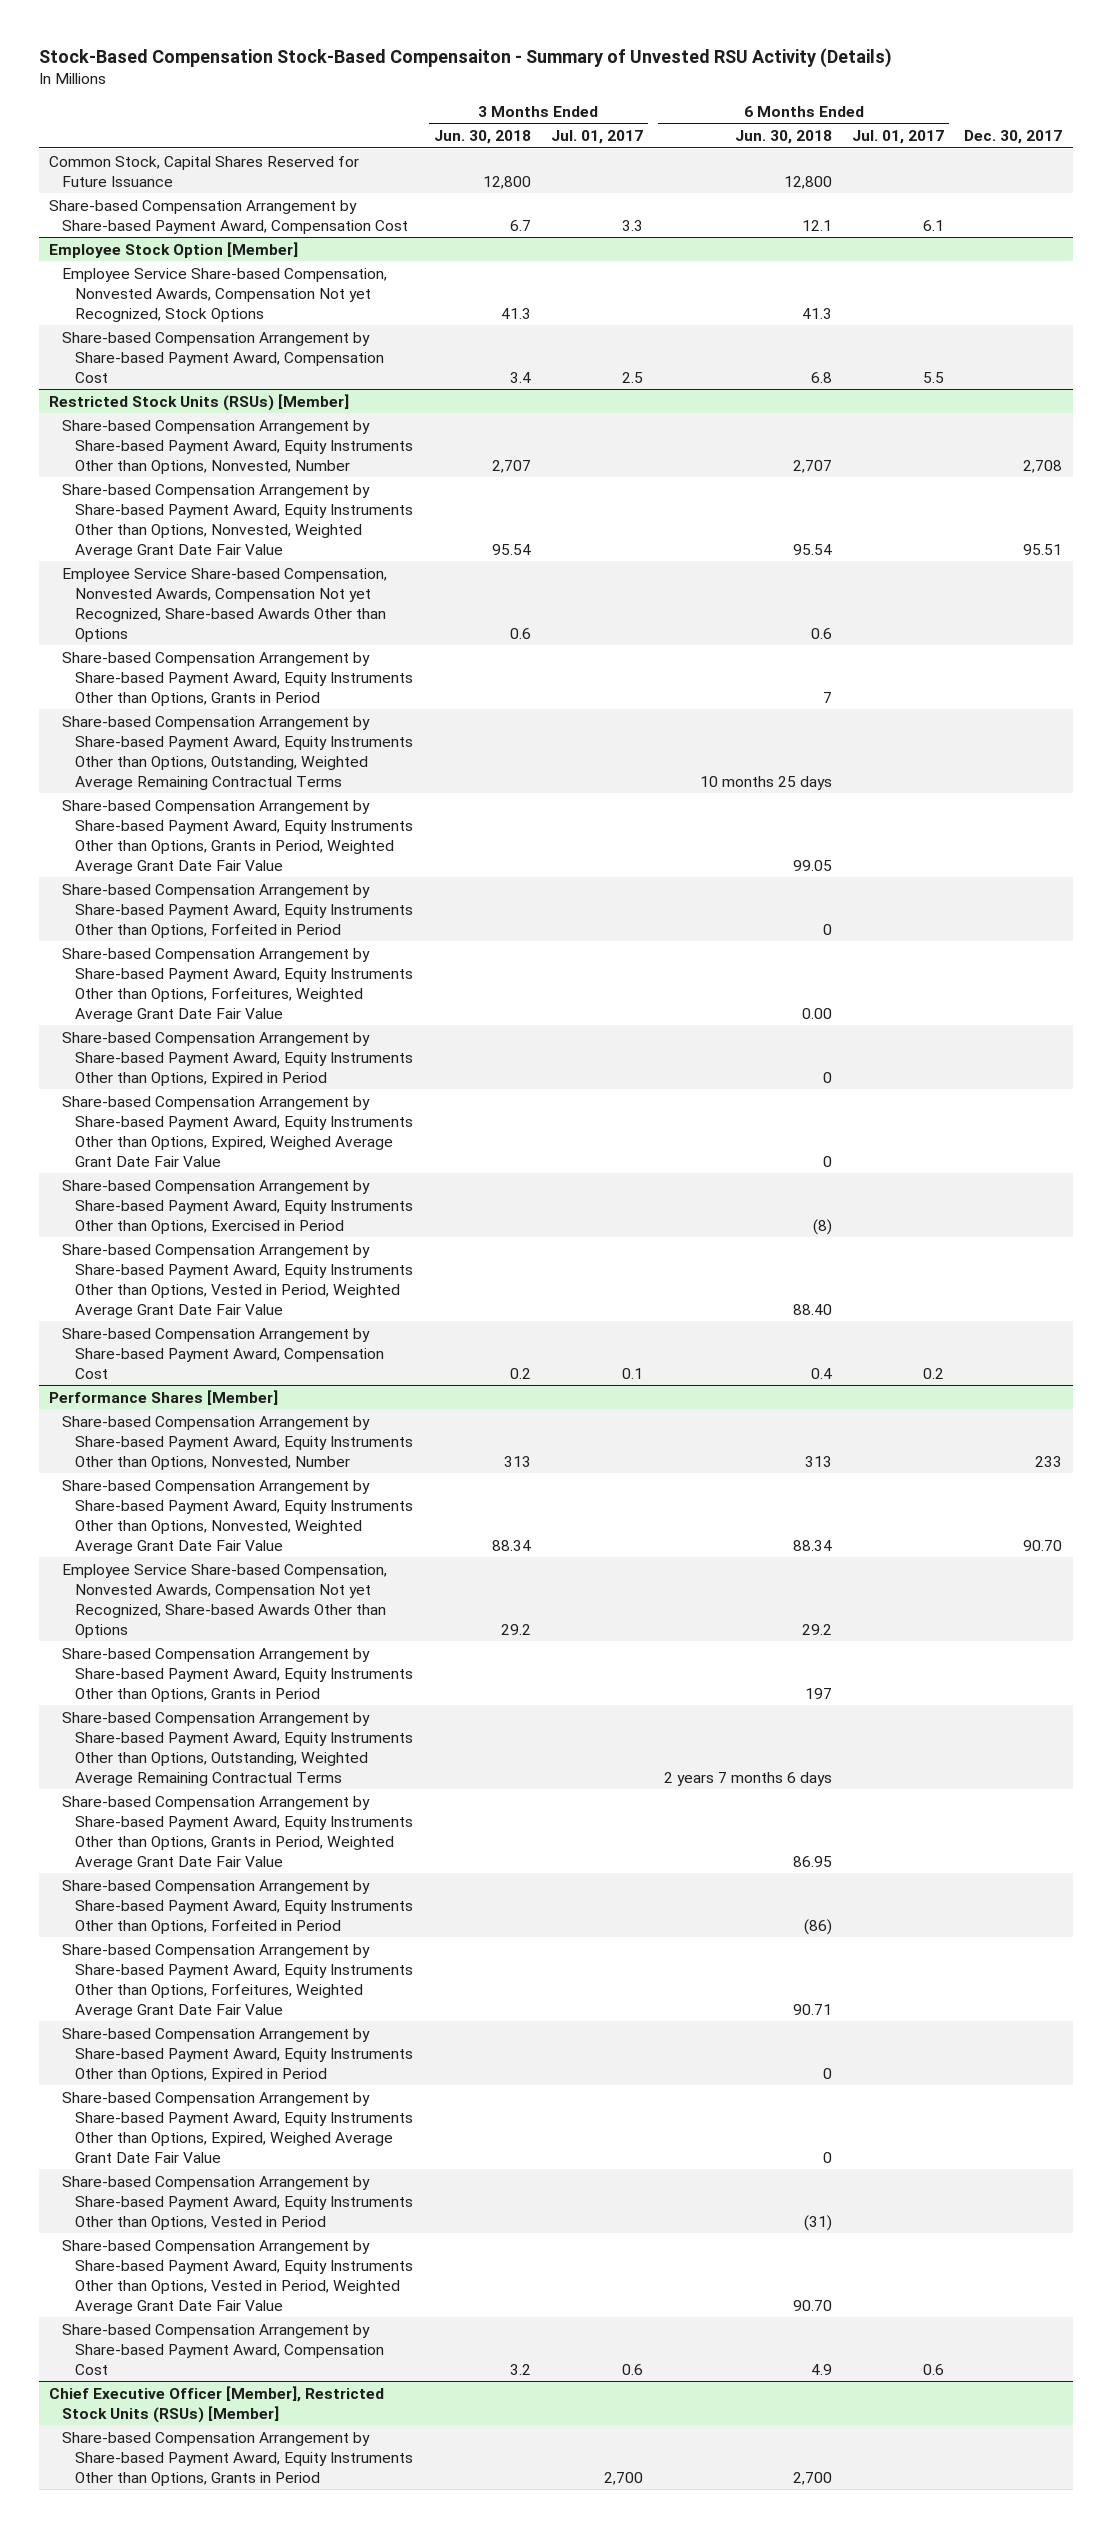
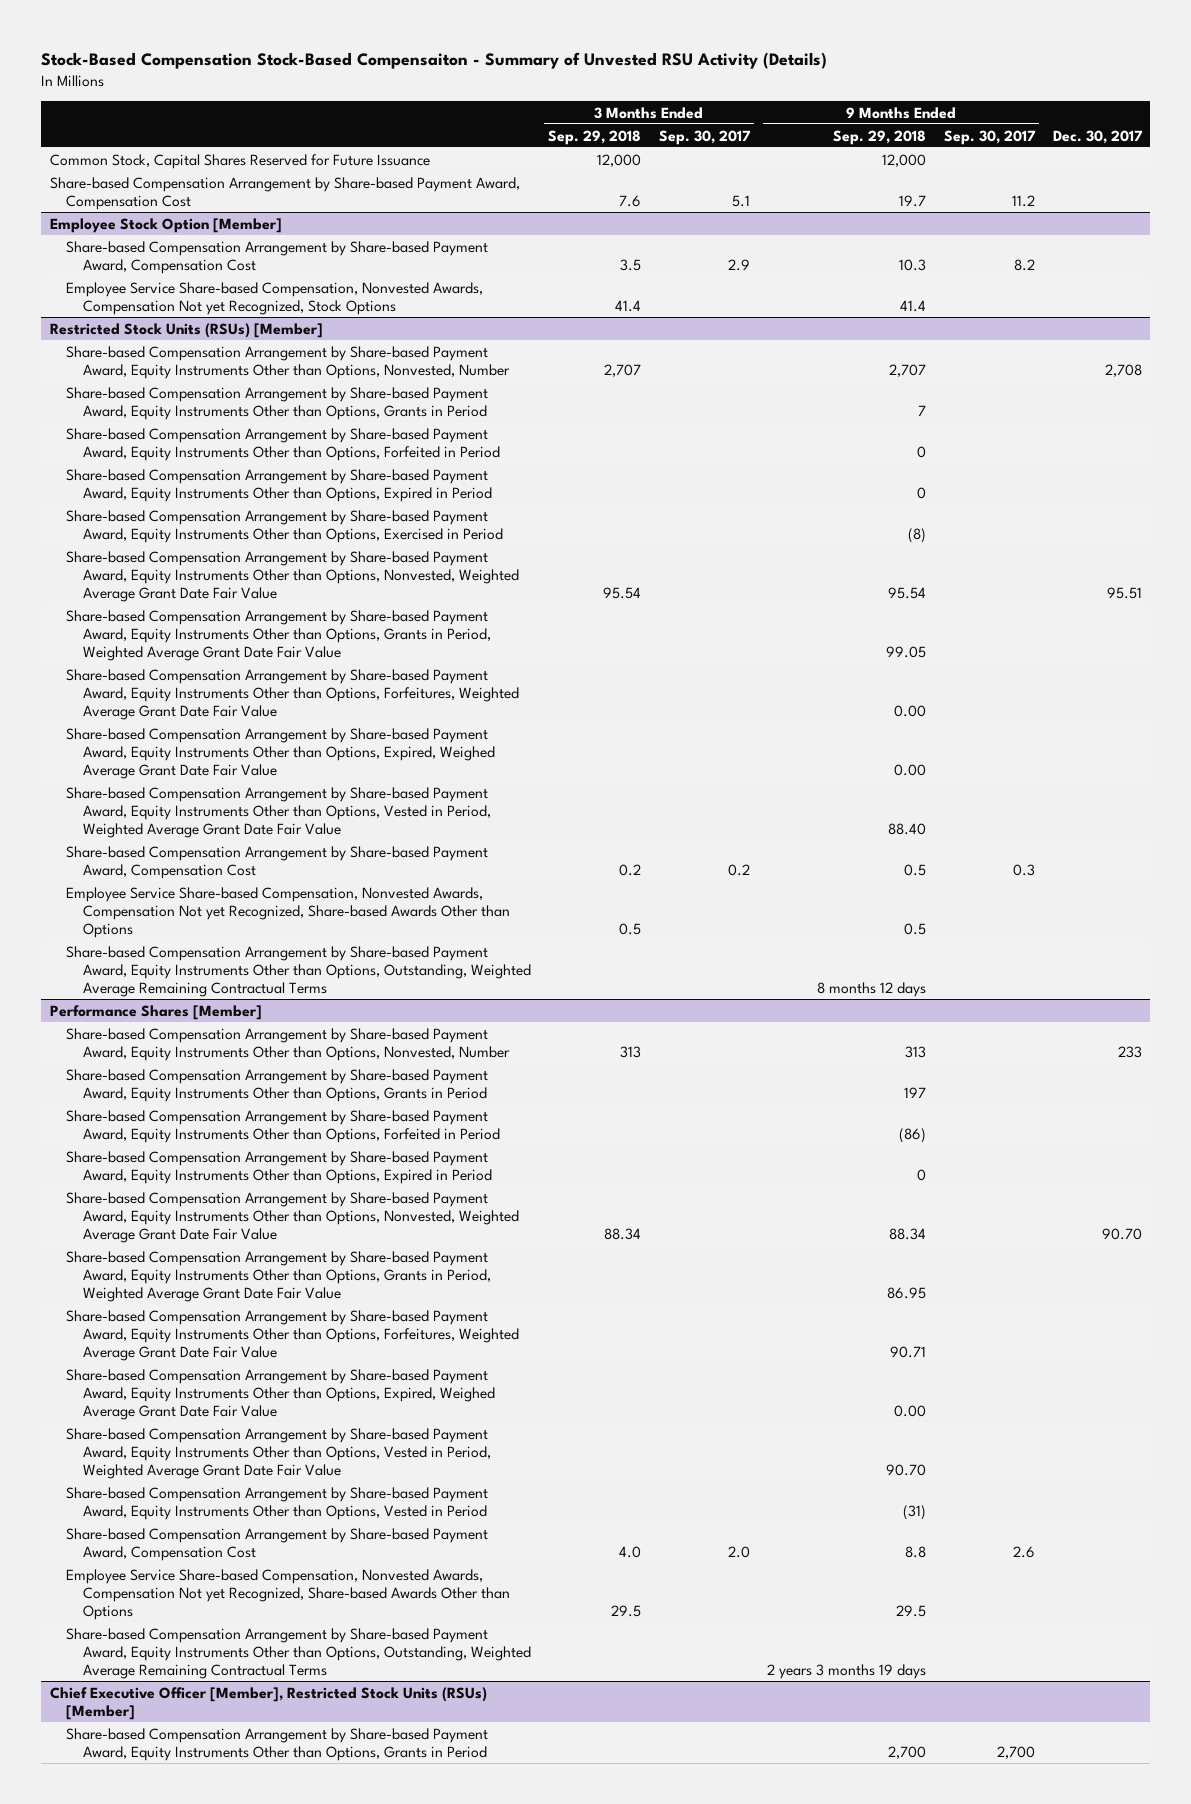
- | 3 Months Ended Jun. 30, 2018 | 3 Months Ended Jul. 01, 2017 | 6 Months Ended Jun. 30, 2018 | 6 Months Ended Jul. 01, 2017 | Dec. 30, 2017
+ | 3 Months Ended Sep. 29, 2018 | 3 Months Ended Sep. 30, 2017 | 9 Months Ended Sep. 29, 2018 | 9 Months Ended Sep. 30, 2017 | Dec. 30, 2017
@ Employee Stock Option [Member]
moved down: Employee Service Share-based Compensation, Nonvested Awards, Compensation Not yet Recognized, Stock Options | 41.4 | | 41.4 | |
@ Restricted Stock Units (RSUs) [Member]
moved down: Share-based Compensation Arrangement by Share-based Payment Award, Equity Instruments Other than Options, Nonvested, Weighted Average Grant Date Fair Value | 95.54 | | 95.54 | | 95.51
moved down: Share-based Compensation Arrangement by Share-based Payment Award, Equity Instruments Other than Options, Grants in Period, Weighted Average Grant Date Fair Value | | | 99.05 | |
moved down: Share-based Compensation Arrangement by Share-based Payment Award, Equity Instruments Other than Options, Forfeitures, Weighted Average Grant Date Fair Value | | | 0.00 | |
moved down: Share-based Compensation Arrangement by Share-based Payment Award, Equity Instruments Other than Options, Expired, Weighed Average Grant Date Fair Value | | | 0.00 | |
moved down: Employee Service Share-based Compensation, Nonvested Awards, Compensation Not yet Recognized, Share-based Awards Other than Options | 0.5 | | 0.5 | |
moved down: Share-based Compensation Arrangement by Share-based Payment Award, Equity Instruments Other than Options, Outstanding, Weighted Average Remaining Contractual Terms | | | 8 months 12 days | |
@ Performance Shares [Member]
moved down: Share-based Compensation Arrangement by Share-based Payment Award, Equity Instruments Other than Options, Nonvested, Weighted Average Grant Date Fair Value | 88.34 | | 88.34 | | 90.70
moved down: Share-based Compensation Arrangement by Share-based Payment Award, Equity Instruments Other than Options, Grants in Period, Weighted Average Grant Date Fair Value | | | 86.95 | |
moved down: Share-based Compensation Arrangement by Share-based Payment Award, Equity Instruments Other than Options, Forfeitures, Weighted Average Grant Date Fair Value | | | 90.71 | |
moved down: Share-based Compensation Arrangement by Share-based Payment Award, Equity Instruments Other than Options, Vested in Period | | | (31) | |
moved down: Employee Service Share-based Compensation, Nonvested Awards, Compensation Not yet Recognized, Share-based Awards Other than Options | 29.5 | | 29.5 | |
moved down: Share-based Compensation Arrangement by Share-based Payment Award, Equity Instruments Other than Options, Outstanding, Weighted Average Remaining Contractual Terms | | | 2 years 3 months 19 days | |

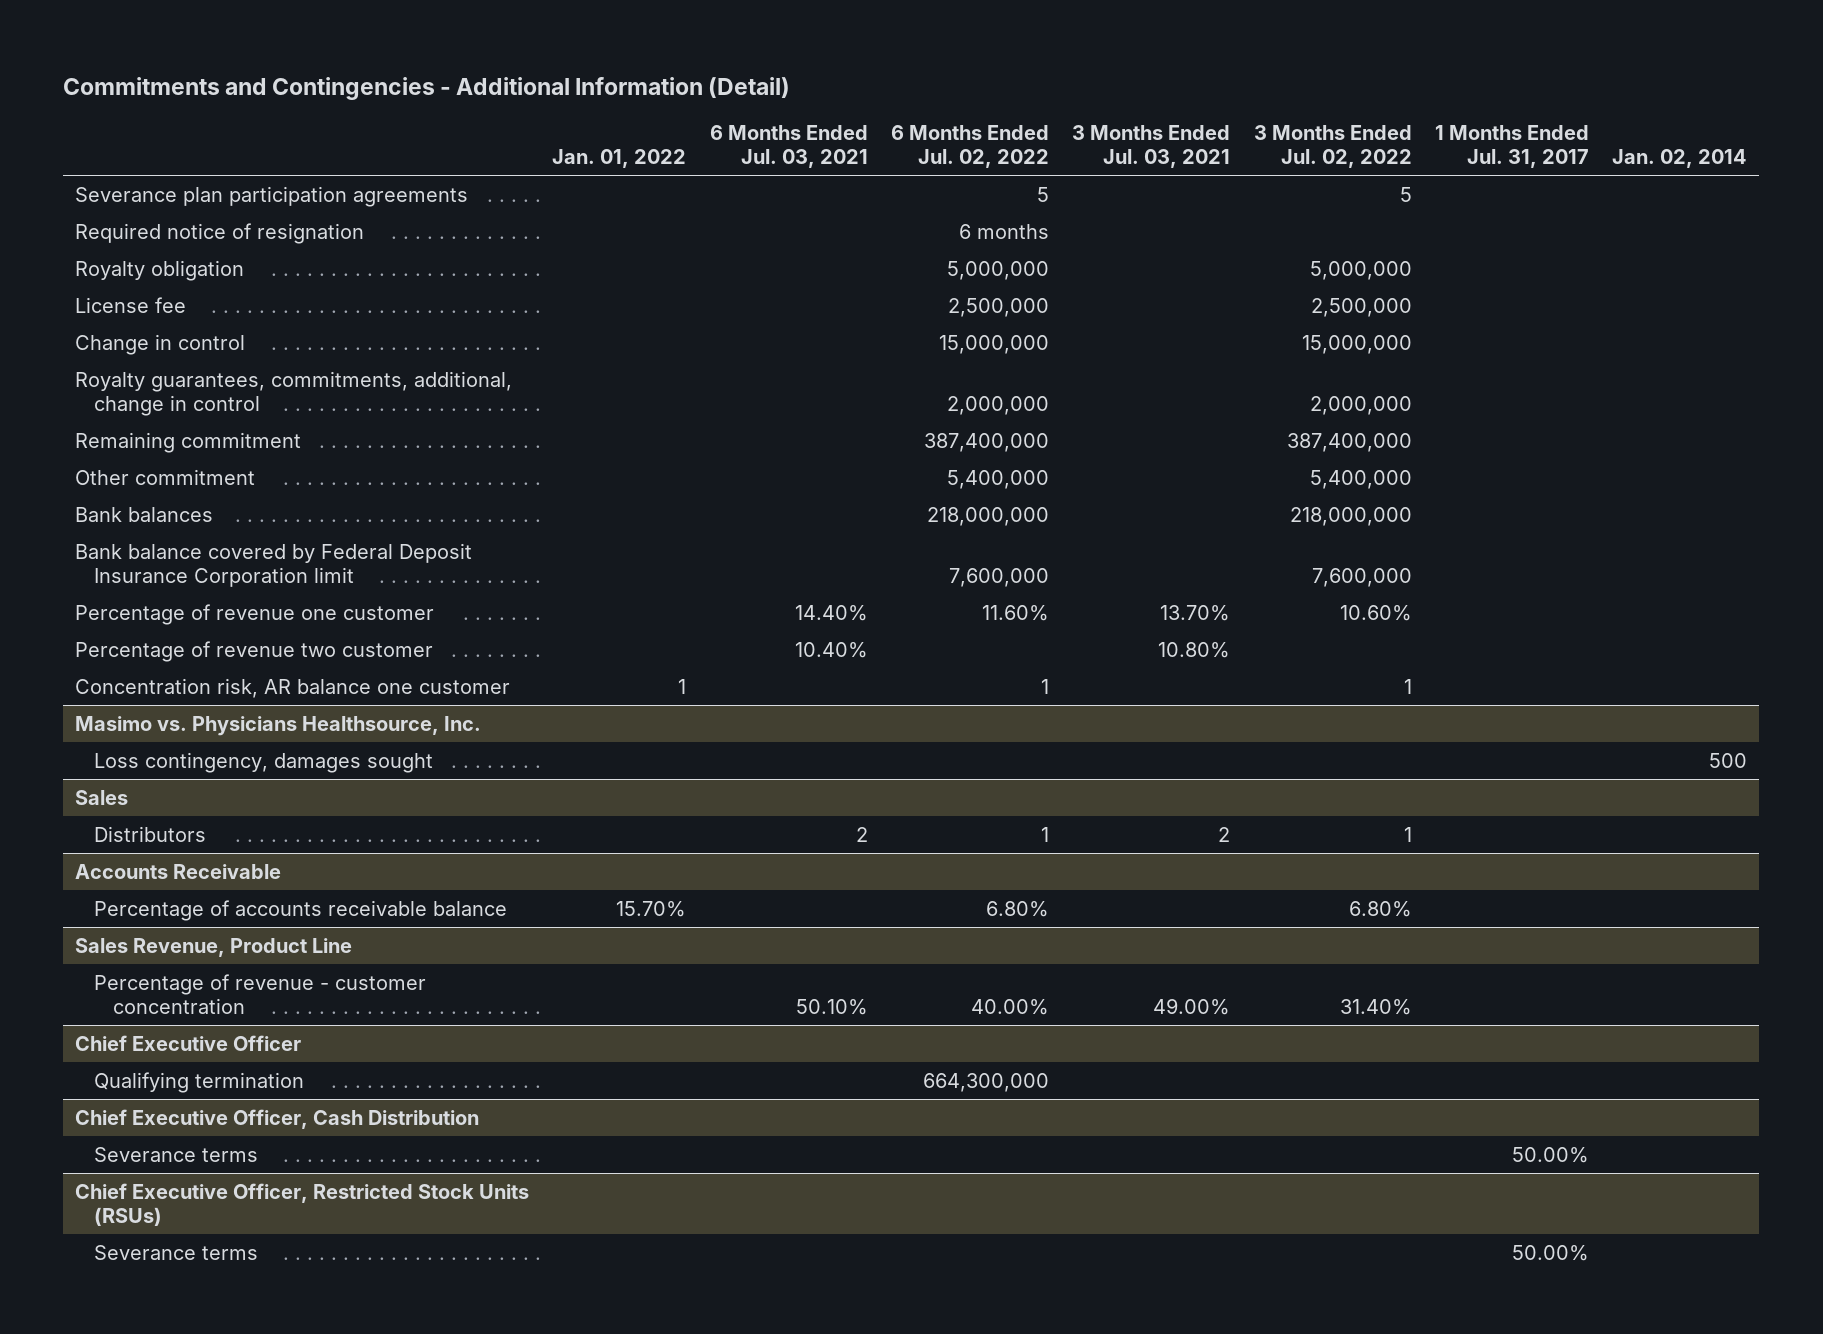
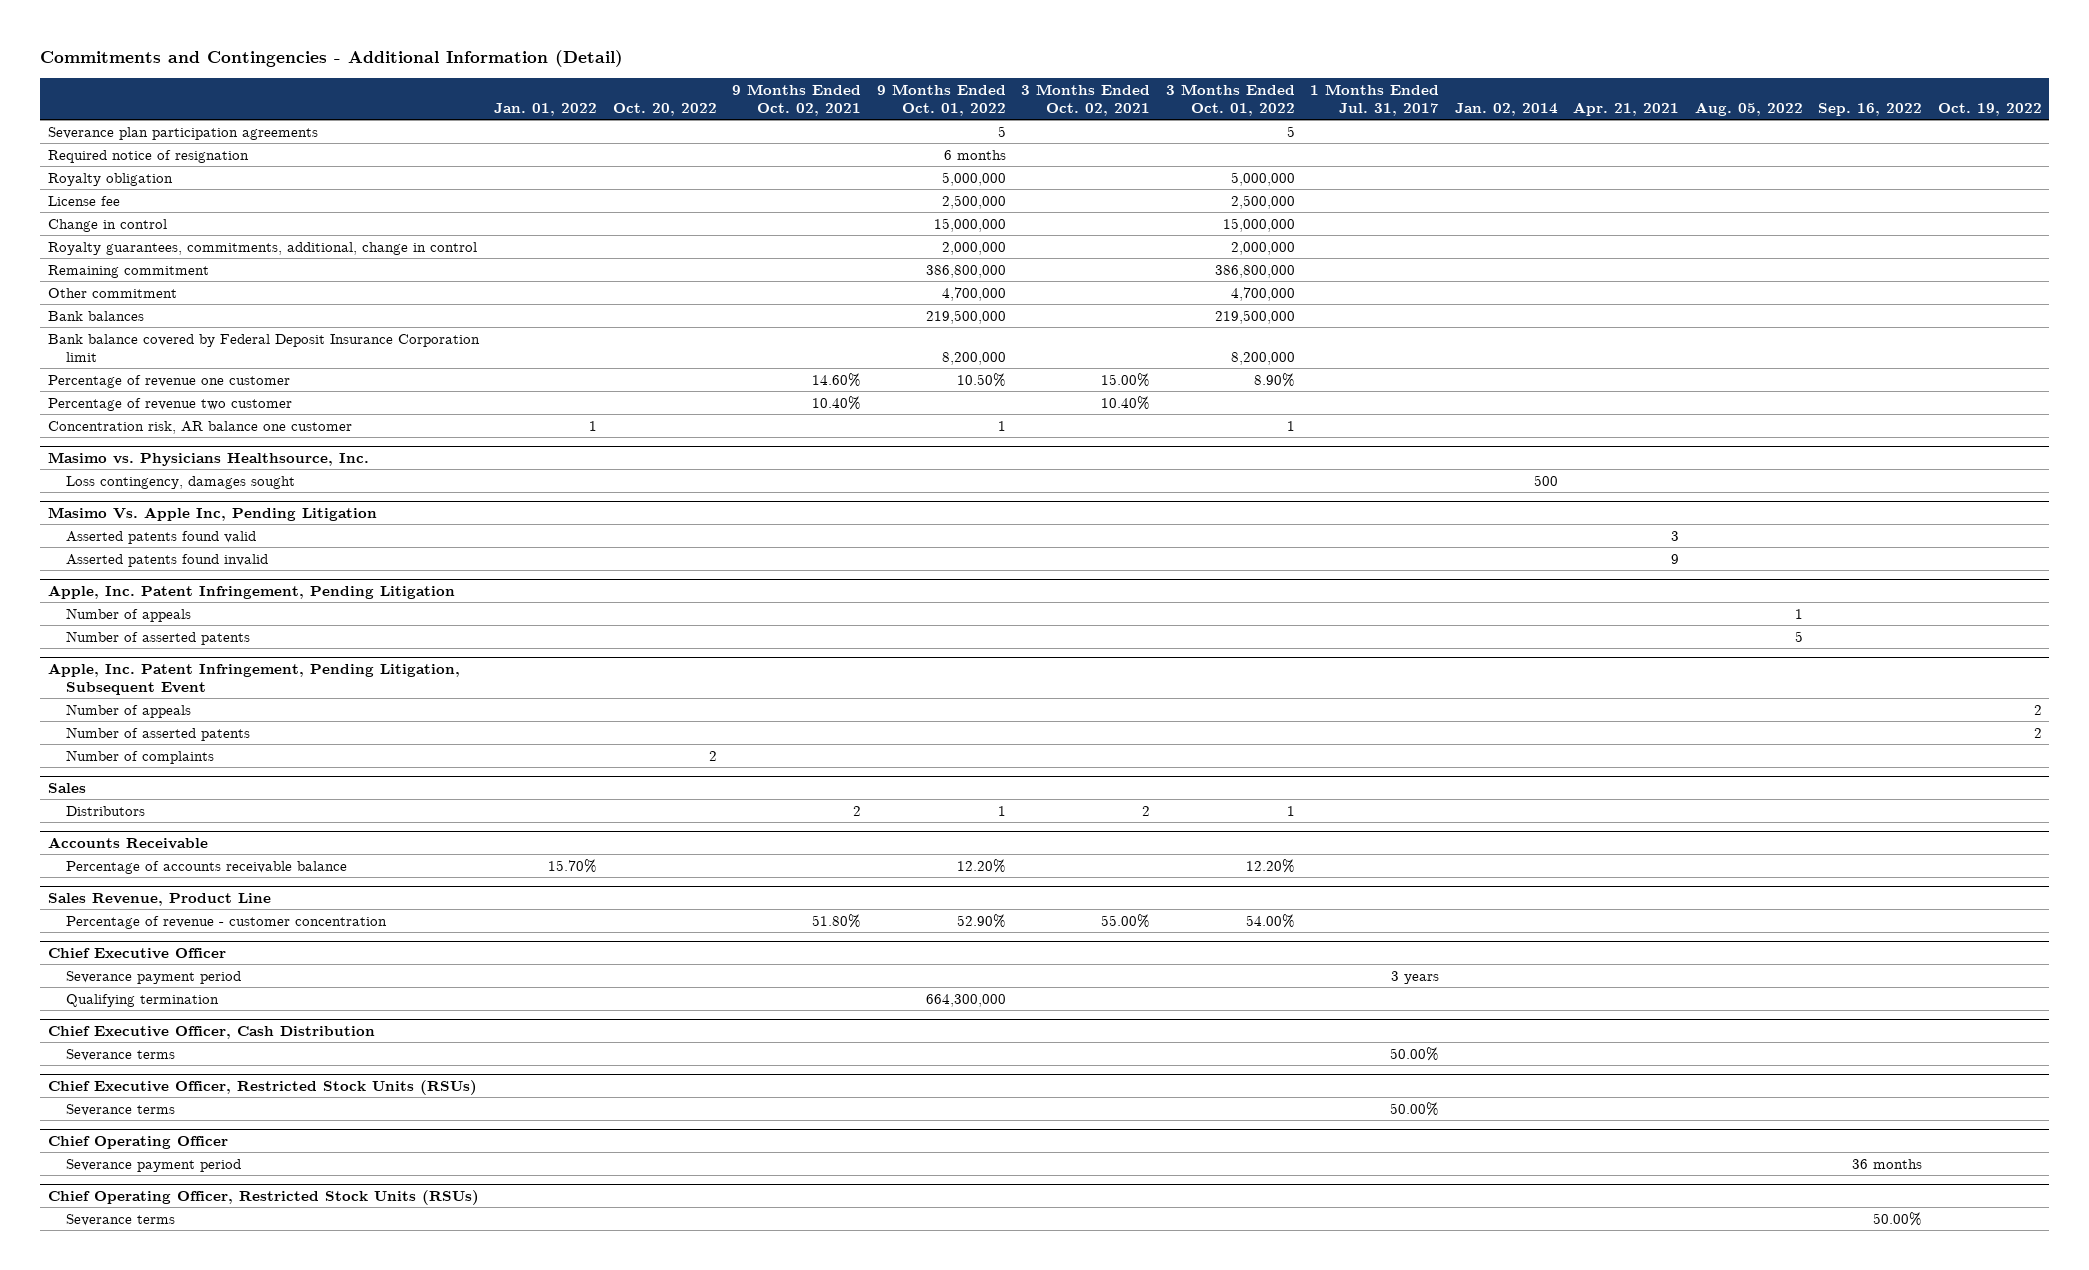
- | Jan. 01, 2022 | 6 Months Ended Jul. 03, 2021 | 6 Months Ended Jul. 02, 2022 | 3 Months Ended Jul. 03, 2021 | 3 Months Ended Jul. 02, 2022 | 1 Months Ended Jul. 31, 2017 | Jan. 02, 2014
+ | Jan. 01, 2022 | Oct. 20, 2022 | 9 Months Ended Oct. 02, 2021 | 9 Months Ended Oct. 01, 2022 | 3 Months Ended Oct. 02, 2021 | 3 Months Ended Oct. 01, 2022 | 1 Months Ended Jul. 31, 2017 | Jan. 02, 2014 | Apr. 21, 2021 | Aug. 05, 2022 | Sep. 16, 2022 | Oct. 19, 2022
+ Masimo Vs. Apple Inc, Pending Litigation
+ Asserted patents found valid | | | | | | | | | 3 | | |
+ Asserted patents found invalid | | | | | | | | | 9 | | |
+ Apple, Inc. Patent Infringement, Pending Litigation
+ Number of appeals | | | | | | | | | | 1 | |
+ Number of asserted patents | | | | | | | | | | 5 | |
+ Apple, Inc. Patent Infringement, Pending Litigation, Subsequent Event
+ Number of appeals | | | | | | | | | | | | 2
+ Number of asserted patents | | | | | | | | | | | | 2
+ Number of complaints | | 2 | | | | | | | | | |
@ Chief Executive Officer
+ Severance payment period | | | | | | | 3 years | | | | |
+ Chief Operating Officer
+ Severance payment period | | | | | | | | | | | 36 months |
+ Chief Operating Officer, Restricted Stock Units (RSUs)
+ Severance terms | | | | | | | | | | | 50.00% |

